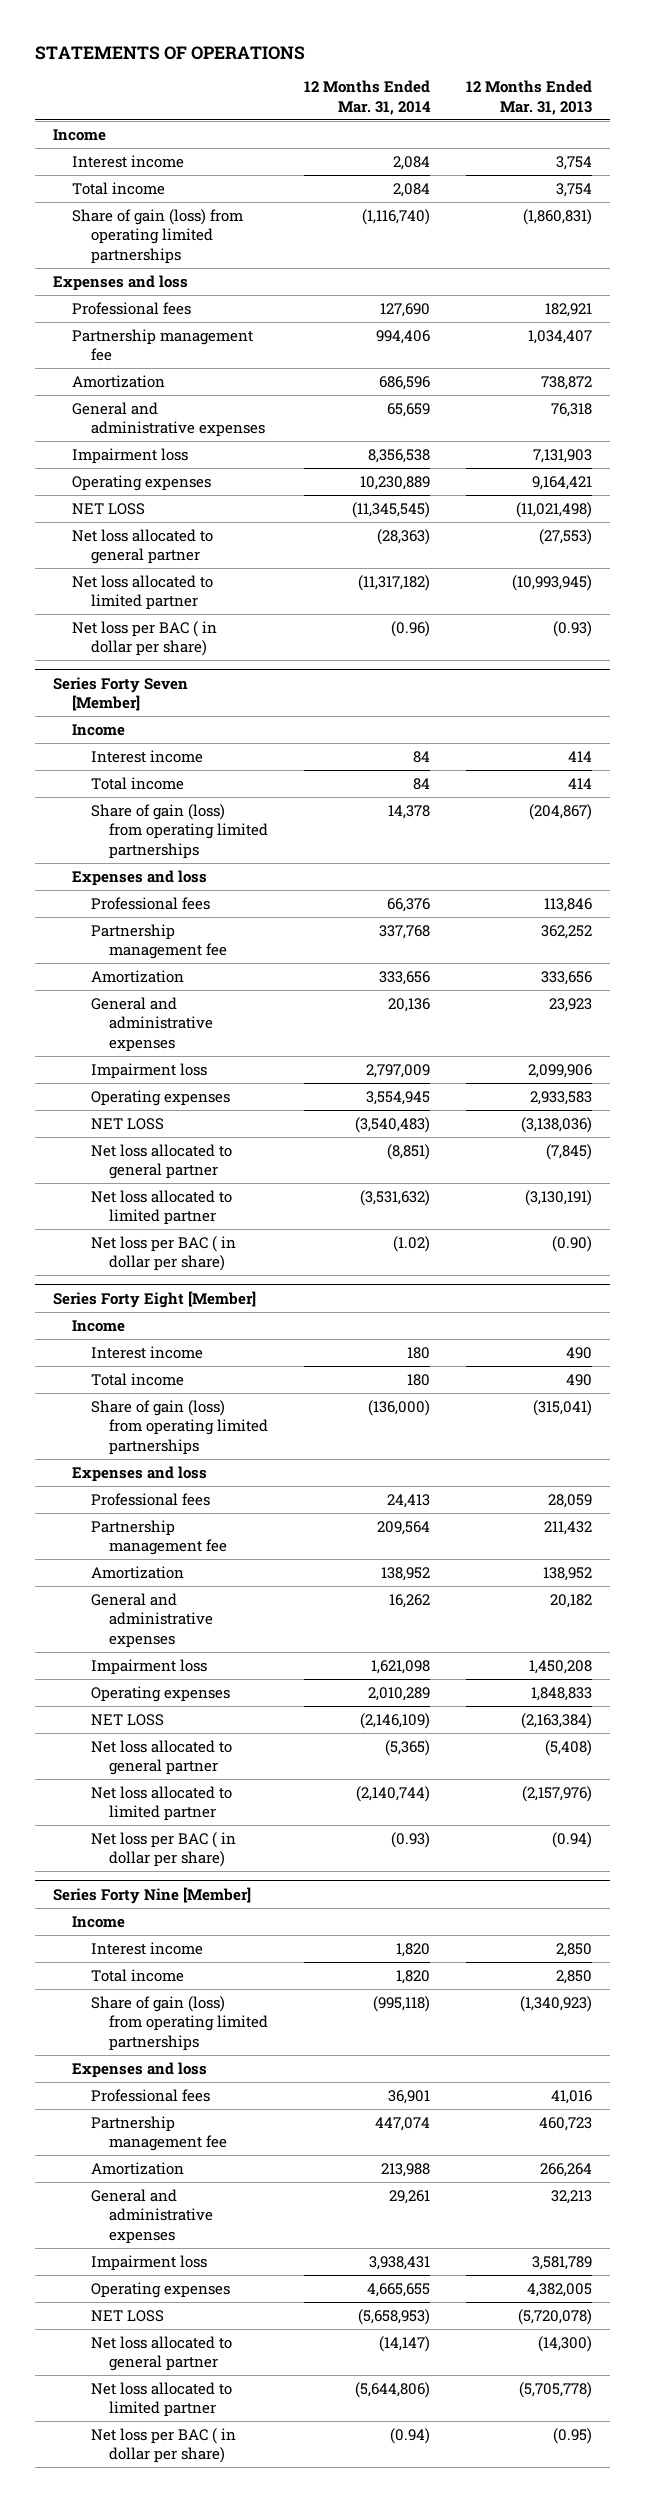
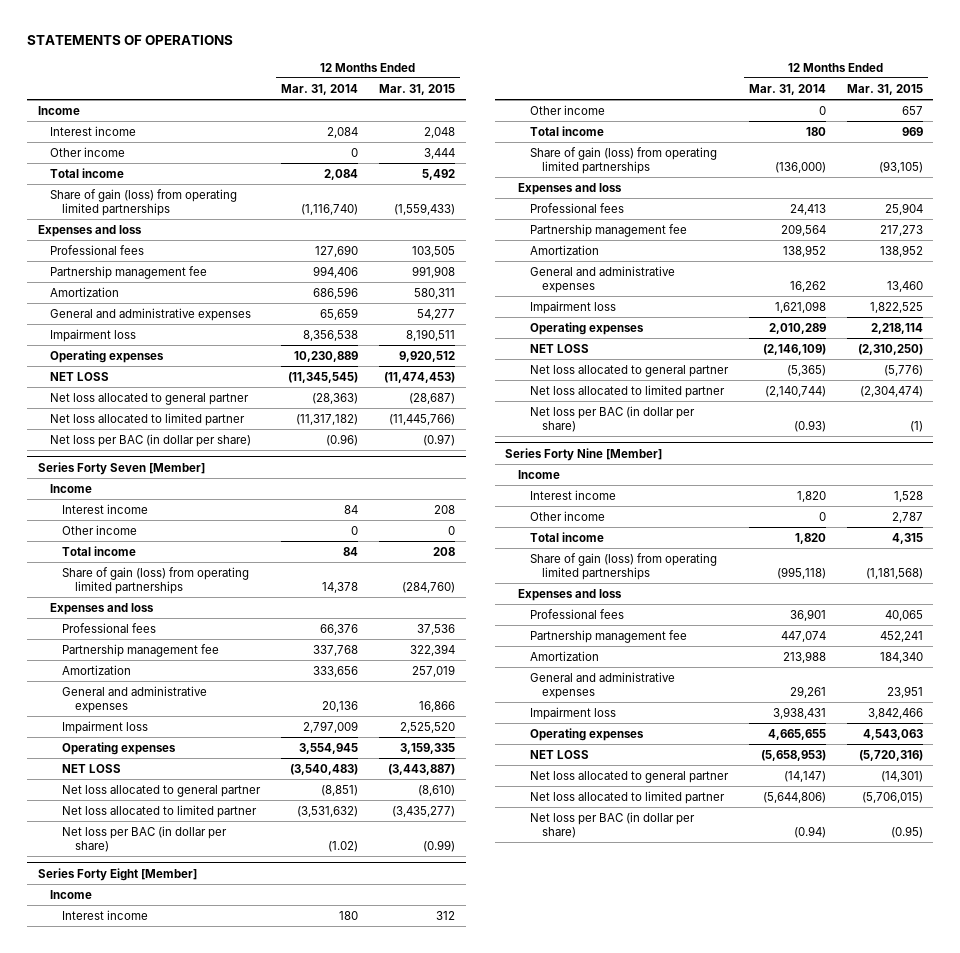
- | 12 Months Ended Mar. 31, 2014 | 12 Months Ended Mar. 31, 2013
+ | 12 Months Ended Mar. 31, 2014 | 12 Months Ended Mar. 31, 2015
+ Other income | 0 | 3,444
- Net loss per BAC ( in dollar per share) | (0.96) | (0.93)
+ Net loss per BAC (in dollar per share) | (0.96) | (0.97)
@ Series Forty Seven [Member]
+ Other income | 0 | 0
- Net loss per BAC ( in dollar per share) | (1.02) | (0.90)
+ Net loss per BAC (in dollar per share) | (1.02) | (0.99)
@ Series Forty Eight [Member]
+ Other income | 0 | 657
- Net loss per BAC ( in dollar per share) | (0.93) | (0.94)
+ Net loss per BAC (in dollar per share) | (0.93) | (1)
@ Series Forty Nine [Member]
+ Other income | 0 | 2,787
- Net loss per BAC ( in dollar per share) | (0.94) | (0.95)
+ Net loss per BAC (in dollar per share) | (0.94) | (0.95)

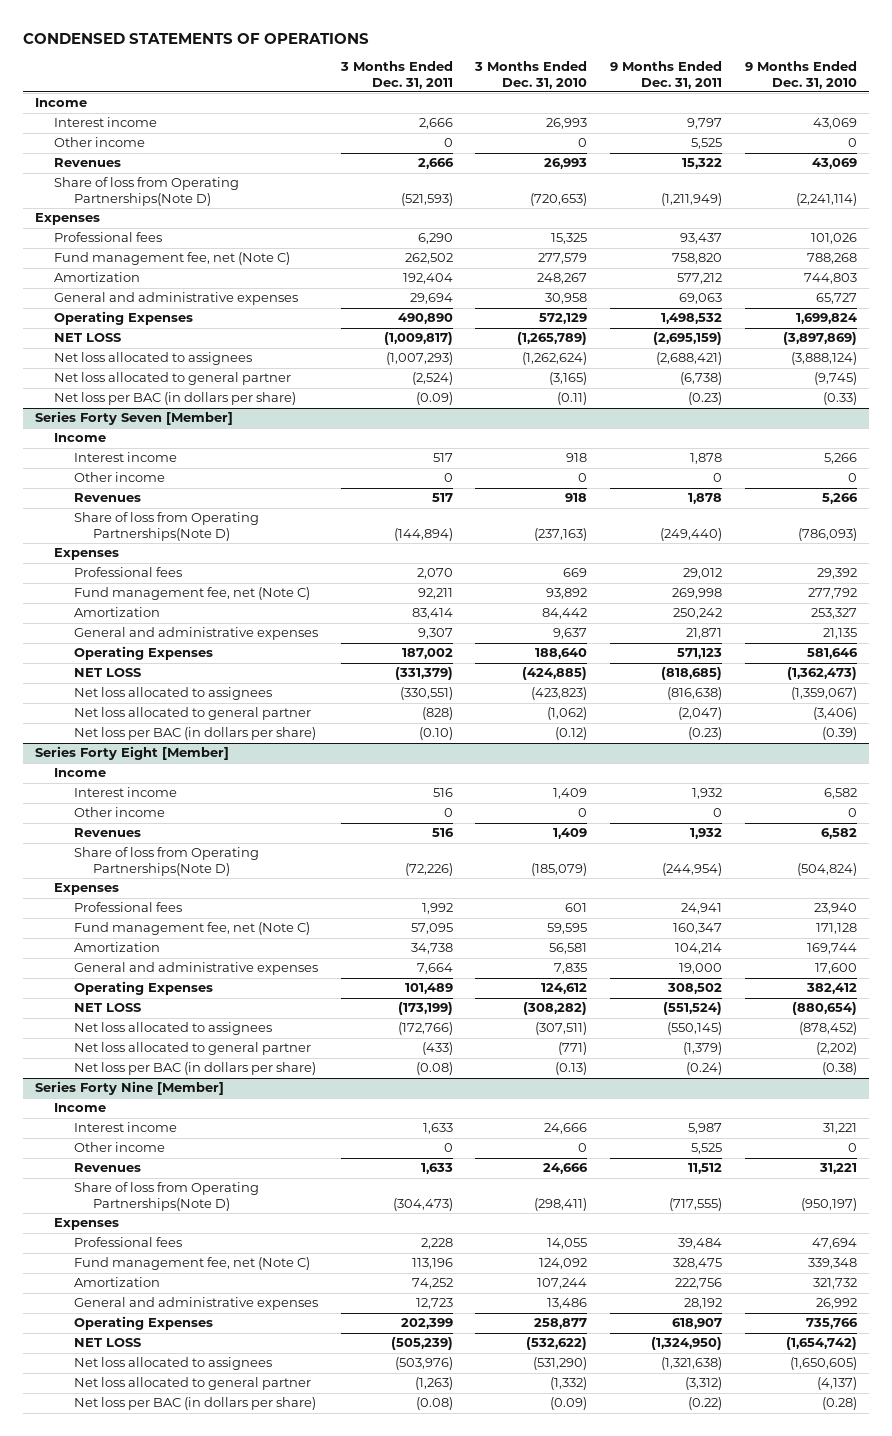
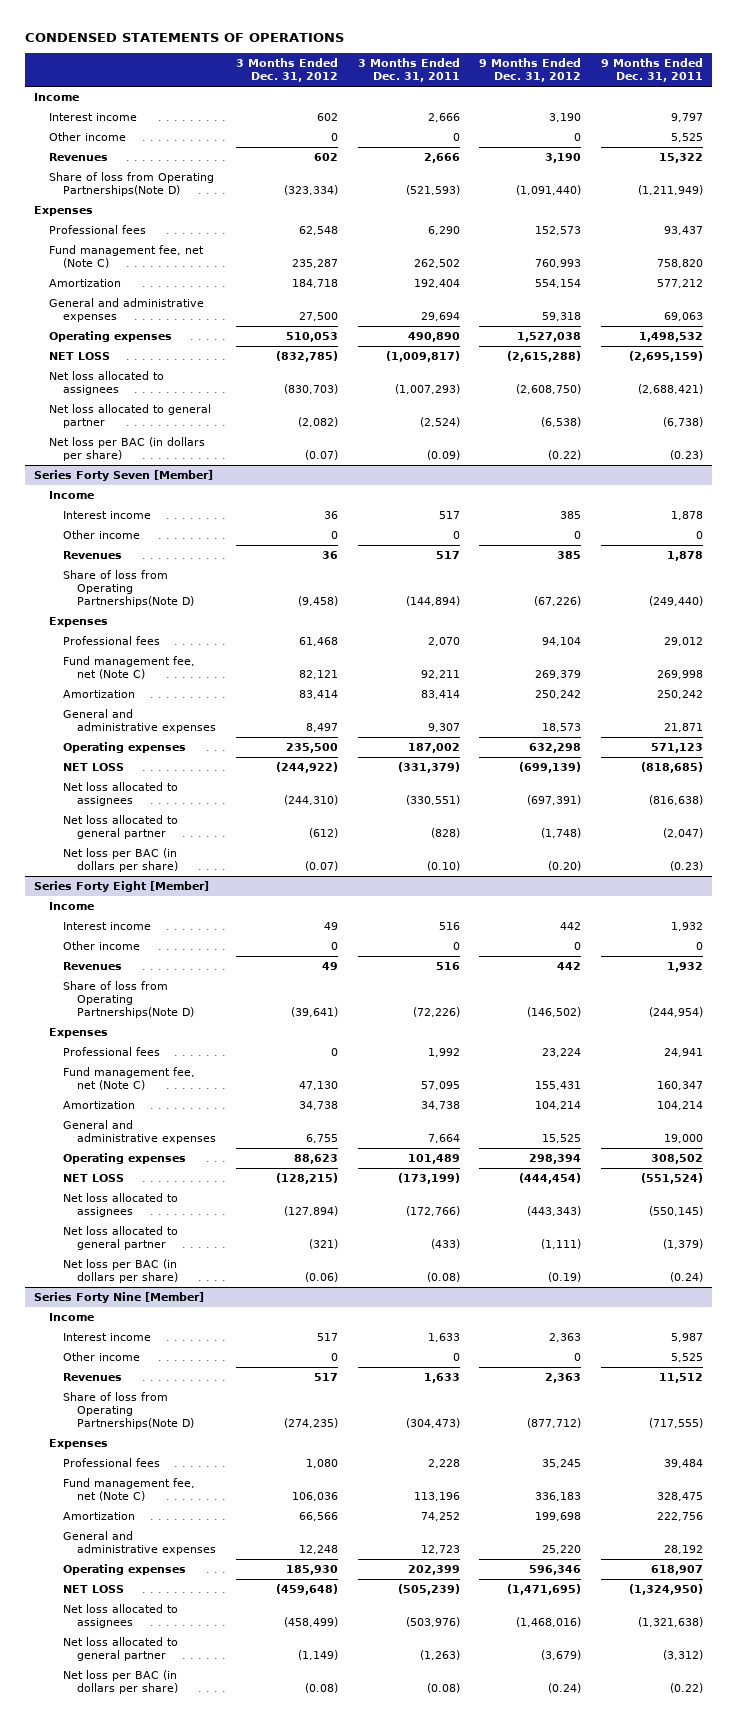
- | 3 Months Ended Dec. 31, 2011 | 3 Months Ended Dec. 31, 2010 | 9 Months Ended Dec. 31, 2011 | 9 Months Ended Dec. 31, 2010
+ | 3 Months Ended Dec. 31, 2012 | 3 Months Ended Dec. 31, 2011 | 9 Months Ended Dec. 31, 2012 | 9 Months Ended Dec. 31, 2011
- Operating Expenses | 490,890 | 572,129 | 1,498,532 | 1,699,824
+ Operating expenses | 510,053 | 490,890 | 1,527,038 | 1,498,532
@ Series Forty Seven [Member]
- Operating Expenses | 187,002 | 188,640 | 571,123 | 581,646
+ Operating expenses | 235,500 | 187,002 | 632,298 | 571,123
@ Series Forty Eight [Member]
- Operating Expenses | 101,489 | 124,612 | 308,502 | 382,412
+ Operating expenses | 88,623 | 101,489 | 298,394 | 308,502
@ Series Forty Nine [Member]
- Operating Expenses | 202,399 | 258,877 | 618,907 | 735,766
+ Operating expenses | 185,930 | 202,399 | 596,346 | 618,907

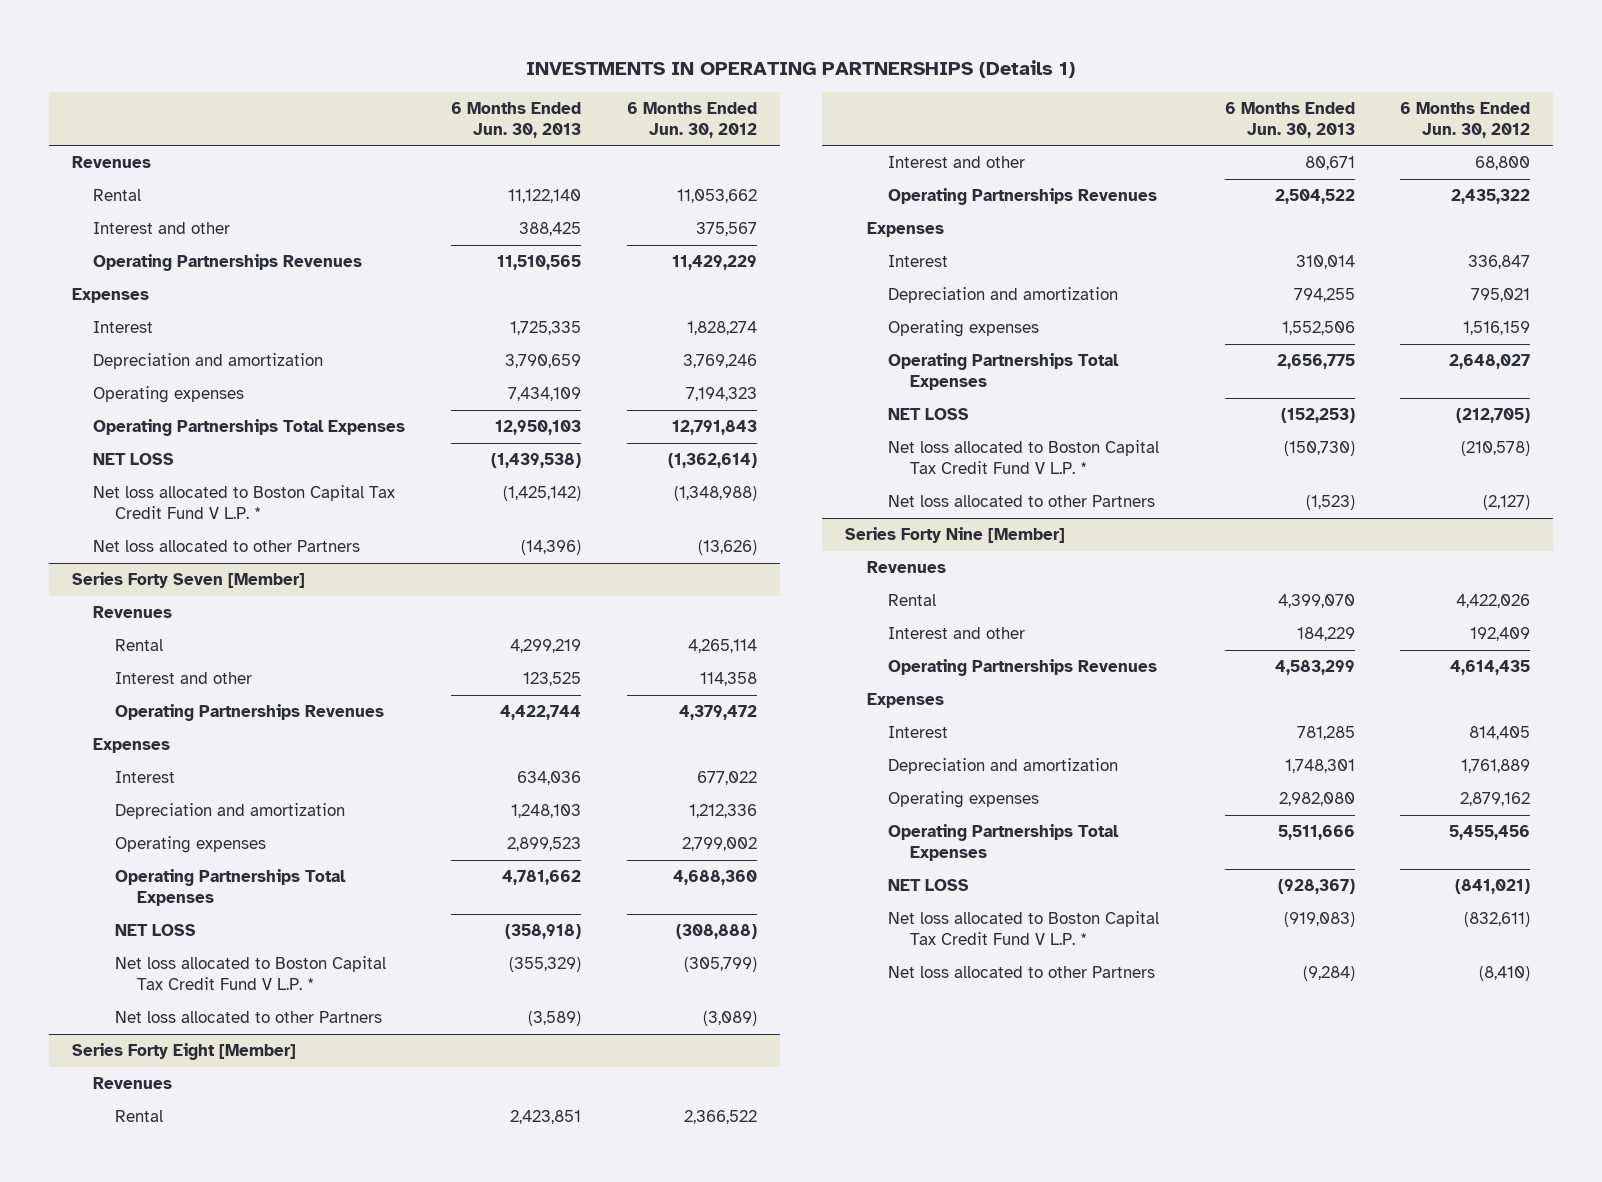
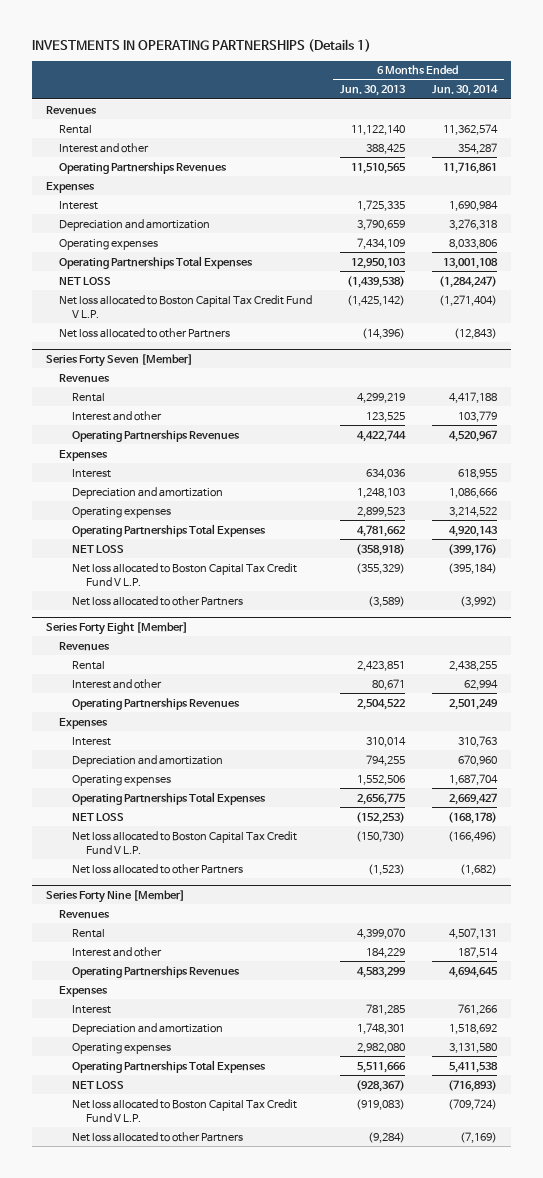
- | 6 Months Ended Jun. 30, 2013 | 6 Months Ended Jun. 30, 2012
+ | 6 Months Ended Jun. 30, 2013 | 6 Months Ended Jun. 30, 2014
- Net loss allocated to Boston Capital Tax Credit Fund V L.P. * | (1,425,142) | (1,348,988)
+ Net loss allocated to Boston Capital Tax Credit Fund V L.P. | (1,425,142) | (1,271,404)
@ Series Forty Seven [Member]
- Net loss allocated to Boston Capital Tax Credit Fund V L.P. * | (355,329) | (305,799)
+ Net loss allocated to Boston Capital Tax Credit Fund V L.P. | (355,329) | (395,184)
@ Series Forty Eight [Member]
- Net loss allocated to Boston Capital Tax Credit Fund V L.P. * | (150,730) | (210,578)
+ Net loss allocated to Boston Capital Tax Credit Fund V L.P. | (150,730) | (166,496)
@ Series Forty Nine [Member]
- Net loss allocated to Boston Capital Tax Credit Fund V L.P. * | (919,083) | (832,611)
+ Net loss allocated to Boston Capital Tax Credit Fund V L.P. | (919,083) | (709,724)

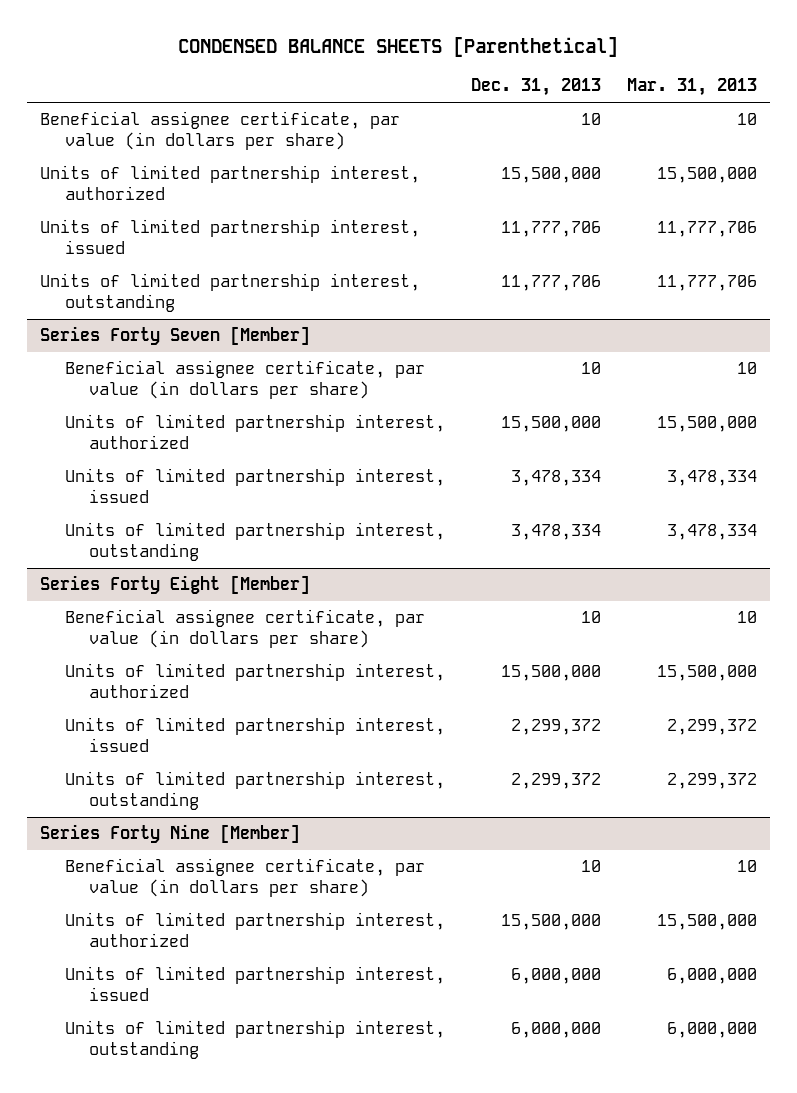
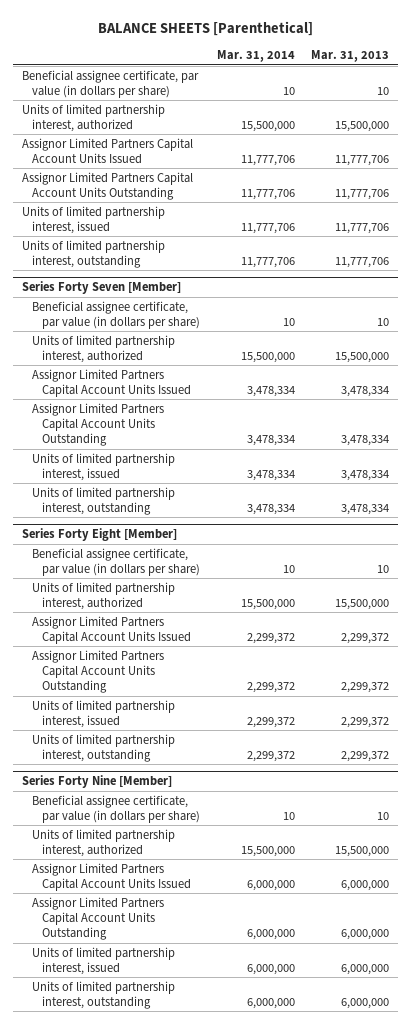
- CONDENSED BALANCE SHEETS [Parenthetical]
+ BALANCE SHEETS [Parenthetical]
- | Dec. 31, 2013 | Mar. 31, 2013
+ | Mar. 31, 2014 | Mar. 31, 2013
+ Assignor Limited Partners Capital Account Units Issued | 11,777,706 | 11,777,706
+ Assignor Limited Partners Capital Account Units Outstanding | 11,777,706 | 11,777,706
@ Series Forty Seven [Member]
+ Assignor Limited Partners Capital Account Units Issued | 3,478,334 | 3,478,334
+ Assignor Limited Partners Capital Account Units Outstanding | 3,478,334 | 3,478,334
@ Series Forty Eight [Member]
+ Assignor Limited Partners Capital Account Units Issued | 2,299,372 | 2,299,372
+ Assignor Limited Partners Capital Account Units Outstanding | 2,299,372 | 2,299,372
@ Series Forty Nine [Member]
+ Assignor Limited Partners Capital Account Units Issued | 6,000,000 | 6,000,000
+ Assignor Limited Partners Capital Account Units Outstanding | 6,000,000 | 6,000,000

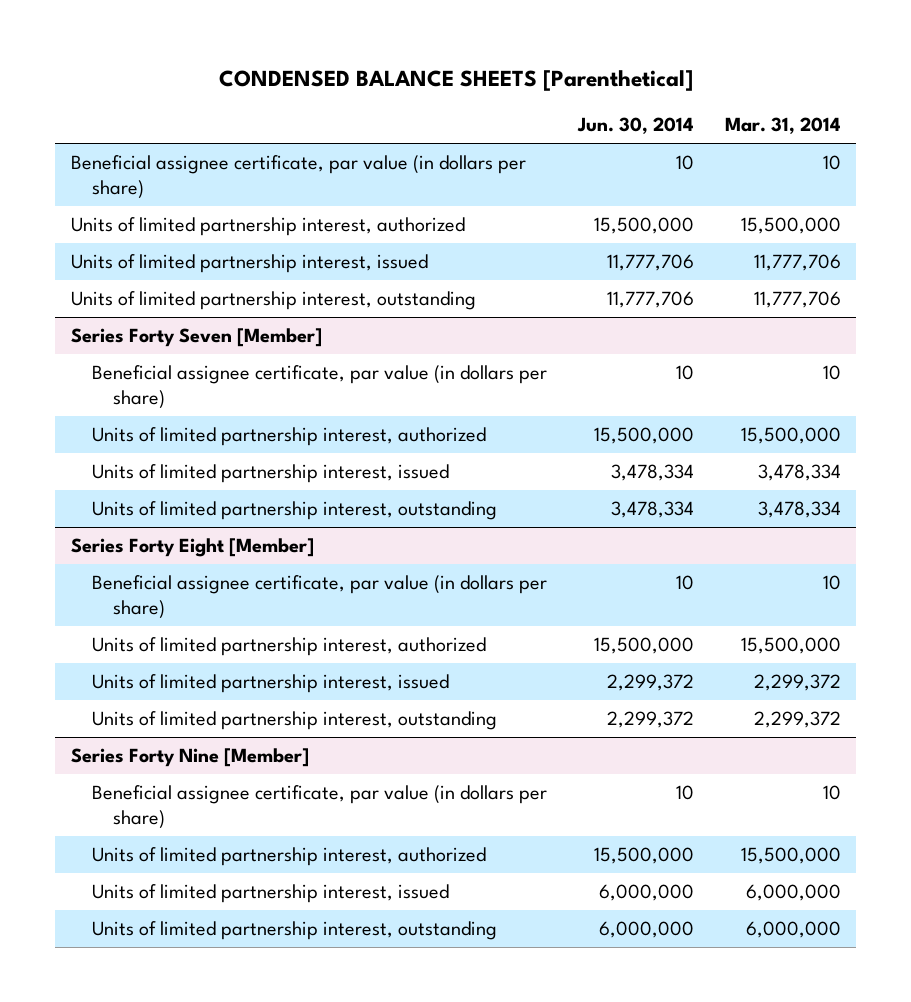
- BALANCE SHEETS [Parenthetical]
+ CONDENSED BALANCE SHEETS [Parenthetical]
- | Mar. 31, 2014 | Mar. 31, 2013
+ | Jun. 30, 2014 | Mar. 31, 2014
- Assignor Limited Partners Capital Account Units Issued | 11,777,706 | 11,777,706
- Assignor Limited Partners Capital Account Units Outstanding | 11,777,706 | 11,777,706
@ Series Forty Seven [Member]
- Assignor Limited Partners Capital Account Units Issued | 3,478,334 | 3,478,334
- Assignor Limited Partners Capital Account Units Outstanding | 3,478,334 | 3,478,334
@ Series Forty Eight [Member]
- Assignor Limited Partners Capital Account Units Issued | 2,299,372 | 2,299,372
- Assignor Limited Partners Capital Account Units Outstanding | 2,299,372 | 2,299,372
@ Series Forty Nine [Member]
- Assignor Limited Partners Capital Account Units Issued | 6,000,000 | 6,000,000
- Assignor Limited Partners Capital Account Units Outstanding | 6,000,000 | 6,000,000

